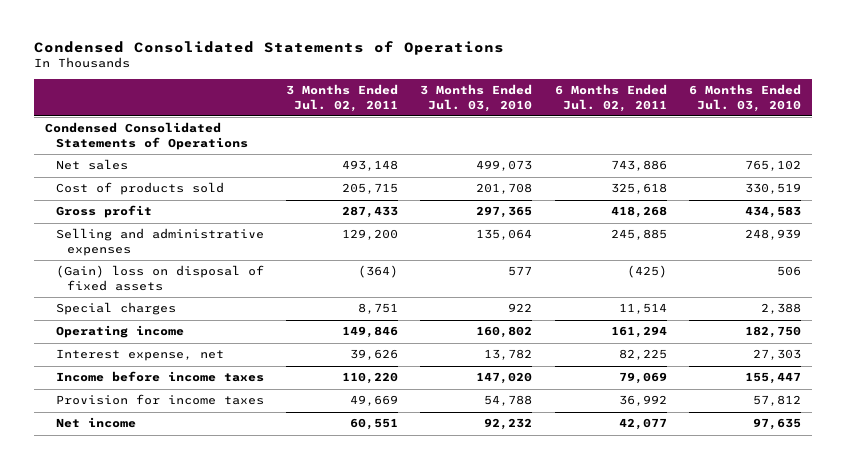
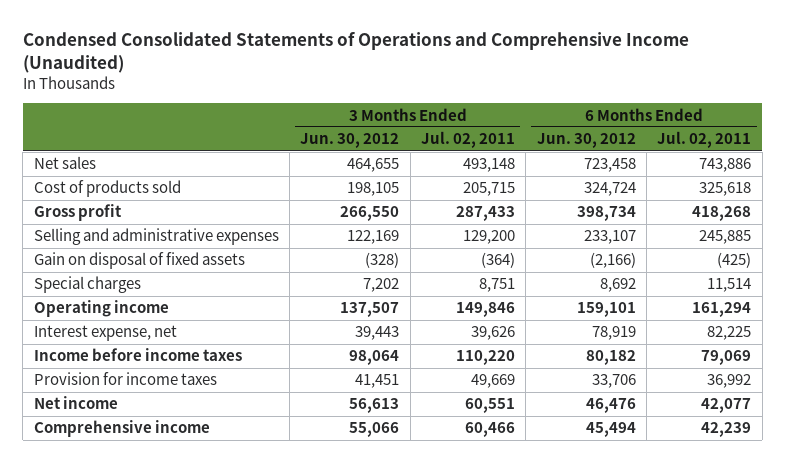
- Condensed Consolidated Statements of Operations
+ Condensed Consolidated Statements of Operations and Comprehensive Income (Unaudited)
- | 3 Months Ended Jul. 02, 2011 | 3 Months Ended Jul. 03, 2010 | 6 Months Ended Jul. 02, 2011 | 6 Months Ended Jul. 03, 2010
+ | 3 Months Ended Jun. 30, 2012 | 3 Months Ended Jul. 02, 2011 | 6 Months Ended Jun. 30, 2012 | 6 Months Ended Jul. 02, 2011
- Condensed Consolidated Statements of Operations
- (Gain) loss on disposal of fixed assets | (364) | 577 | (425) | 506
+ Gain on disposal of fixed assets | (328) | (364) | (2,166) | (425)
+ Comprehensive income | 55,066 | 60,466 | 45,494 | 42,239

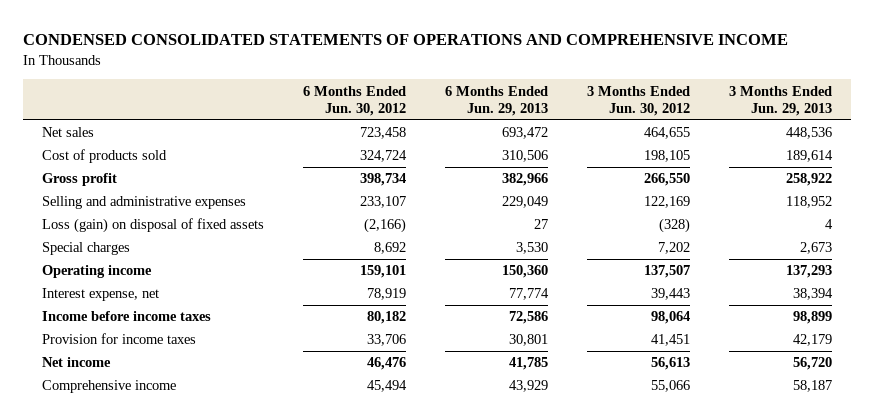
- Condensed Consolidated Statements of Operations and Comprehensive Income (Unaudited)
+ CONDENSED CONSOLIDATED STATEMENTS OF OPERATIONS AND COMPREHENSIVE INCOME
- | 3 Months Ended Jun. 30, 2012 | 3 Months Ended Jul. 02, 2011 | 6 Months Ended Jun. 30, 2012 | 6 Months Ended Jul. 02, 2011
+ | 6 Months Ended Jun. 30, 2012 | 6 Months Ended Jun. 29, 2013 | 3 Months Ended Jun. 30, 2012 | 3 Months Ended Jun. 29, 2013
- Gain on disposal of fixed assets | (328) | (364) | (2,166) | (425)
+ Loss (gain) on disposal of fixed assets | (2,166) | 27 | (328) | 4

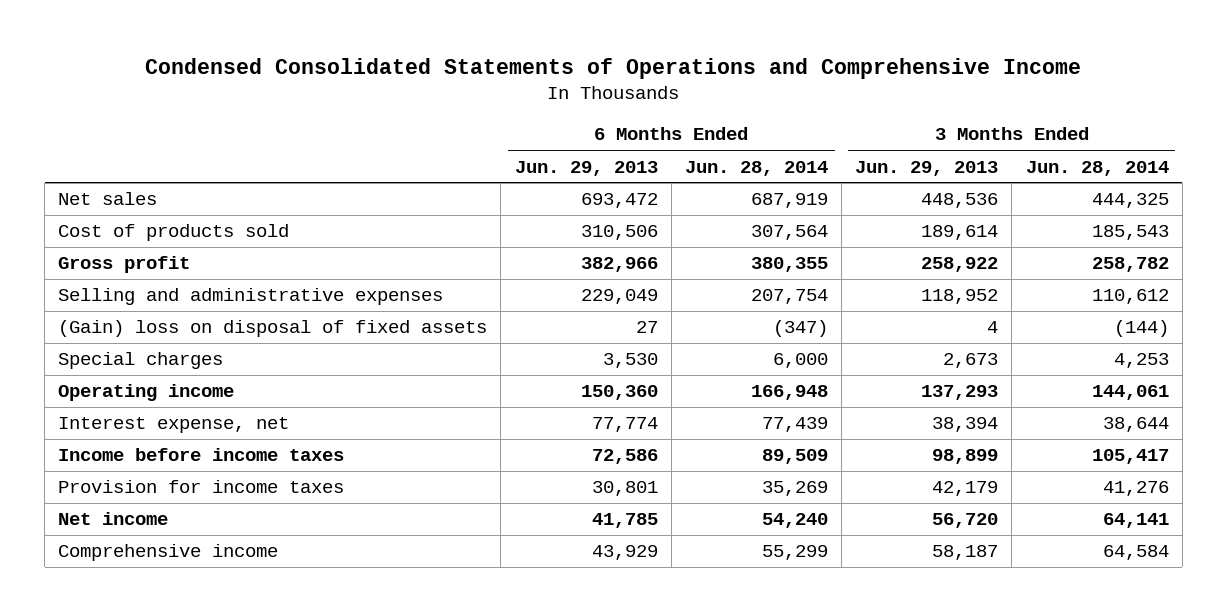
- CONDENSED CONSOLIDATED STATEMENTS OF OPERATIONS AND COMPREHENSIVE INCOME
+ Condensed Consolidated Statements of Operations and Comprehensive Income
- | 6 Months Ended Jun. 30, 2012 | 6 Months Ended Jun. 29, 2013 | 3 Months Ended Jun. 30, 2012 | 3 Months Ended Jun. 29, 2013
+ | 6 Months Ended Jun. 29, 2013 | 6 Months Ended Jun. 28, 2014 | 3 Months Ended Jun. 29, 2013 | 3 Months Ended Jun. 28, 2014
- Loss (gain) on disposal of fixed assets | (2,166) | 27 | (328) | 4
+ (Gain) loss on disposal of fixed assets | 27 | (347) | 4 | (144)

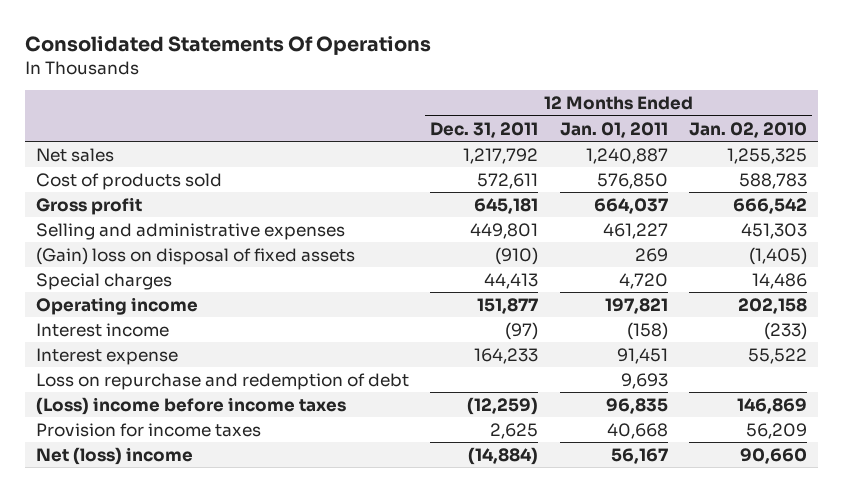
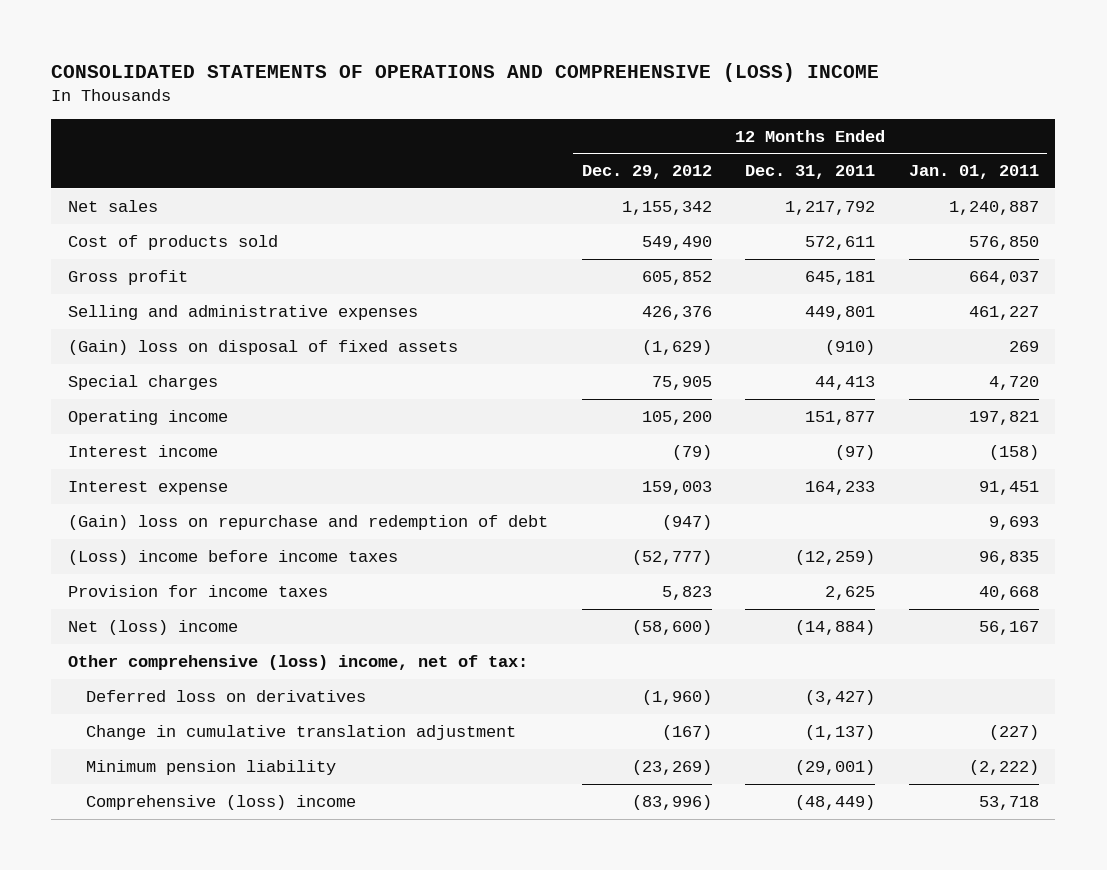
- Consolidated Statements Of Operations
+ CONSOLIDATED STATEMENTS OF OPERATIONS AND COMPREHENSIVE (LOSS) INCOME
- | 12 Months Ended Dec. 31, 2011 | 12 Months Ended Jan. 01, 2011 | 12 Months Ended Jan. 02, 2010
+ | 12 Months Ended Dec. 29, 2012 | 12 Months Ended Dec. 31, 2011 | 12 Months Ended Jan. 01, 2011
- Loss on repurchase and redemption of debt | | 9,693 |
+ (Gain) loss on repurchase and redemption of debt | (947) | | 9,693
+ Other comprehensive (loss) income, net of tax:
+ Deferred loss on derivatives | (1,960) | (3,427) |
+ Change in cumulative translation adjustment | (167) | (1,137) | (227)
+ Minimum pension liability | (23,269) | (29,001) | (2,222)
+ Comprehensive (loss) income | (83,996) | (48,449) | 53,718

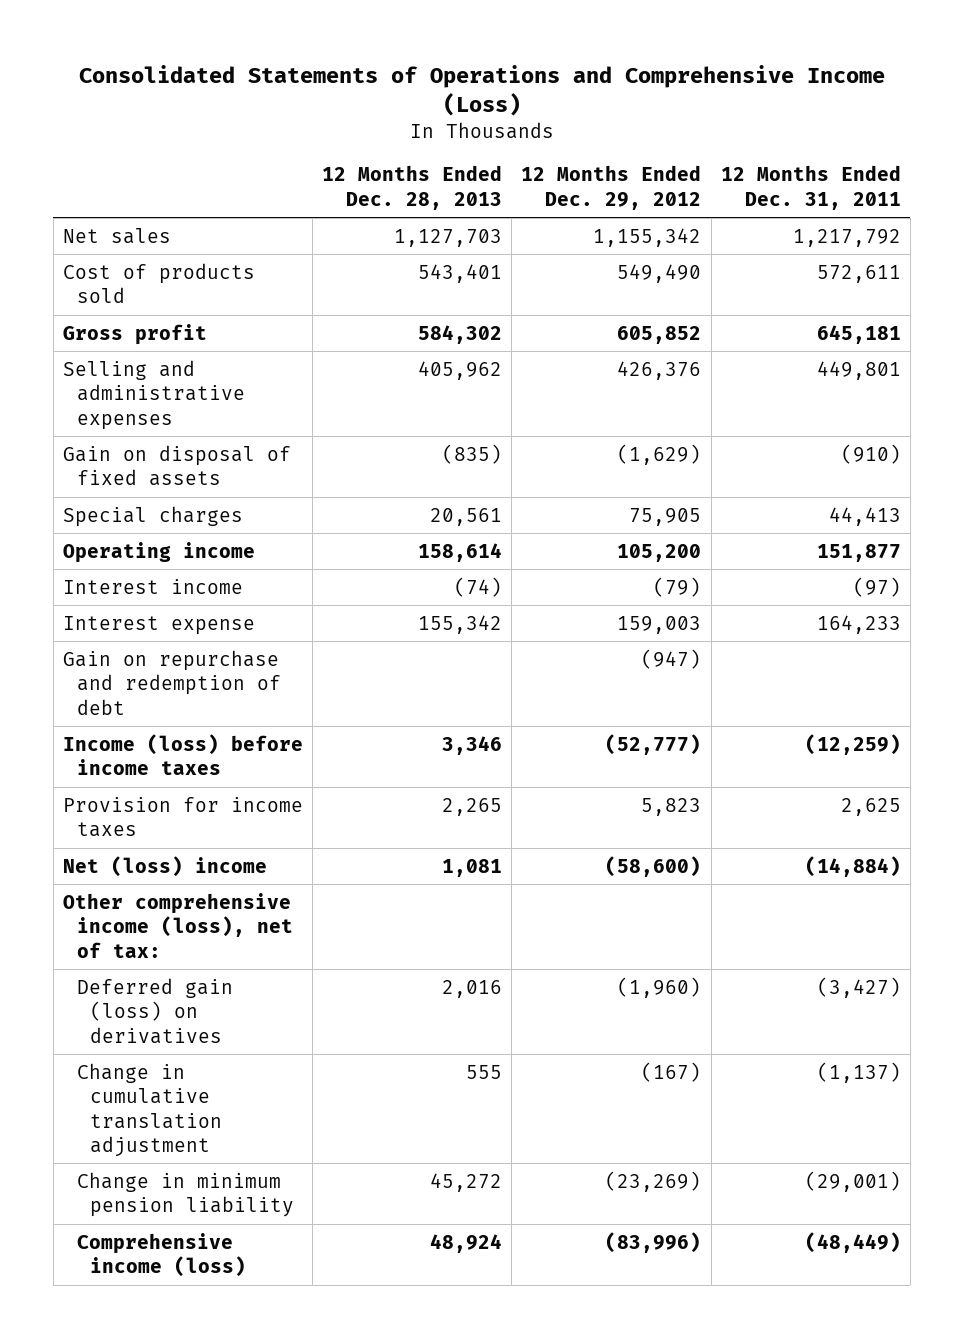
- CONSOLIDATED STATEMENTS OF OPERATIONS AND COMPREHENSIVE (LOSS) INCOME
+ Consolidated Statements of Operations and Comprehensive Income (Loss)
- | 12 Months Ended Dec. 29, 2012 | 12 Months Ended Dec. 31, 2011 | 12 Months Ended Jan. 01, 2011
+ | 12 Months Ended Dec. 28, 2013 | 12 Months Ended Dec. 29, 2012 | 12 Months Ended Dec. 31, 2011
- (Gain) loss on disposal of fixed assets | (1,629) | (910) | 269
+ Gain on disposal of fixed assets | (835) | (1,629) | (910)
- (Gain) loss on repurchase and redemption of debt | (947) | | 9,693
- (Loss) income before income taxes | (52,777) | (12,259) | 96,835
+ Gain on repurchase and redemption of debt | | (947) |
+ Income (loss) before income taxes | 3,346 | (52,777) | (12,259)
- Other comprehensive (loss) income, net of tax:
- Deferred loss on derivatives | (1,960) | (3,427) |
+ Other comprehensive income (loss), net of tax:
+ Deferred gain (loss) on derivatives | 2,016 | (1,960) | (3,427)
- Minimum pension liability | (23,269) | (29,001) | (2,222)
- Comprehensive (loss) income | (83,996) | (48,449) | 53,718
+ Change in minimum pension liability | 45,272 | (23,269) | (29,001)
+ Comprehensive income (loss) | 48,924 | (83,996) | (48,449)

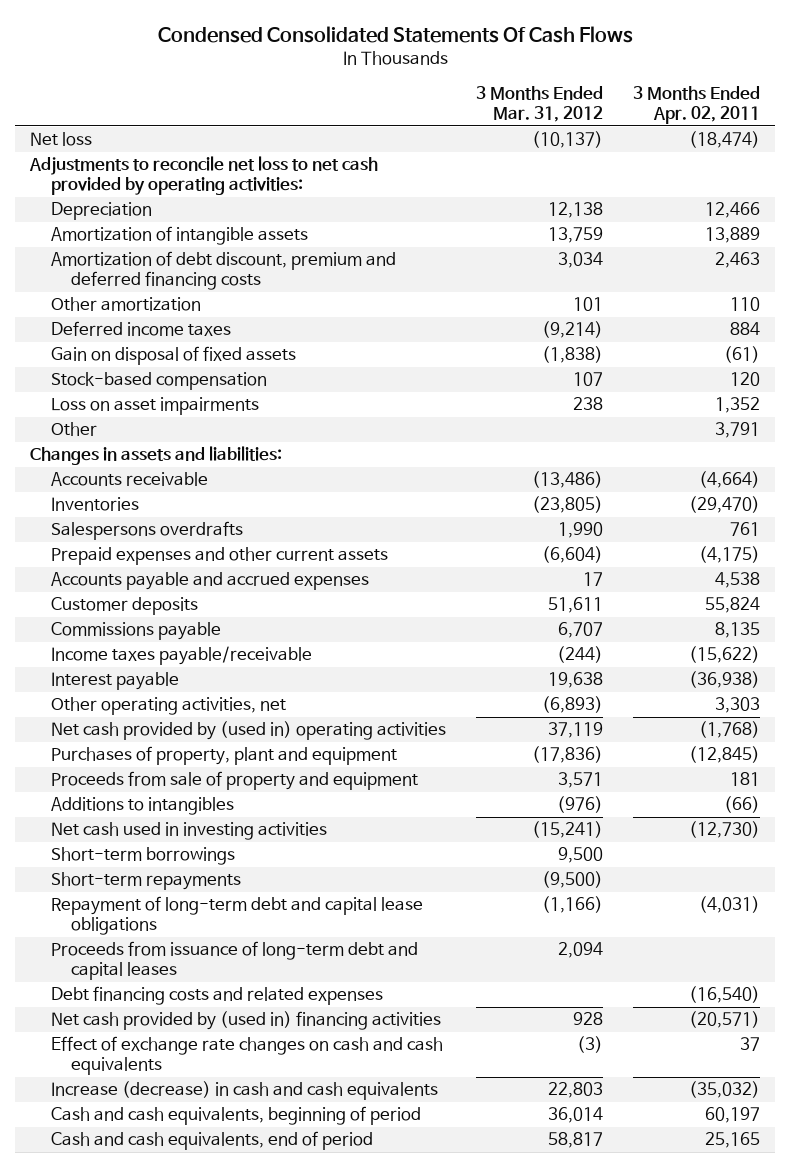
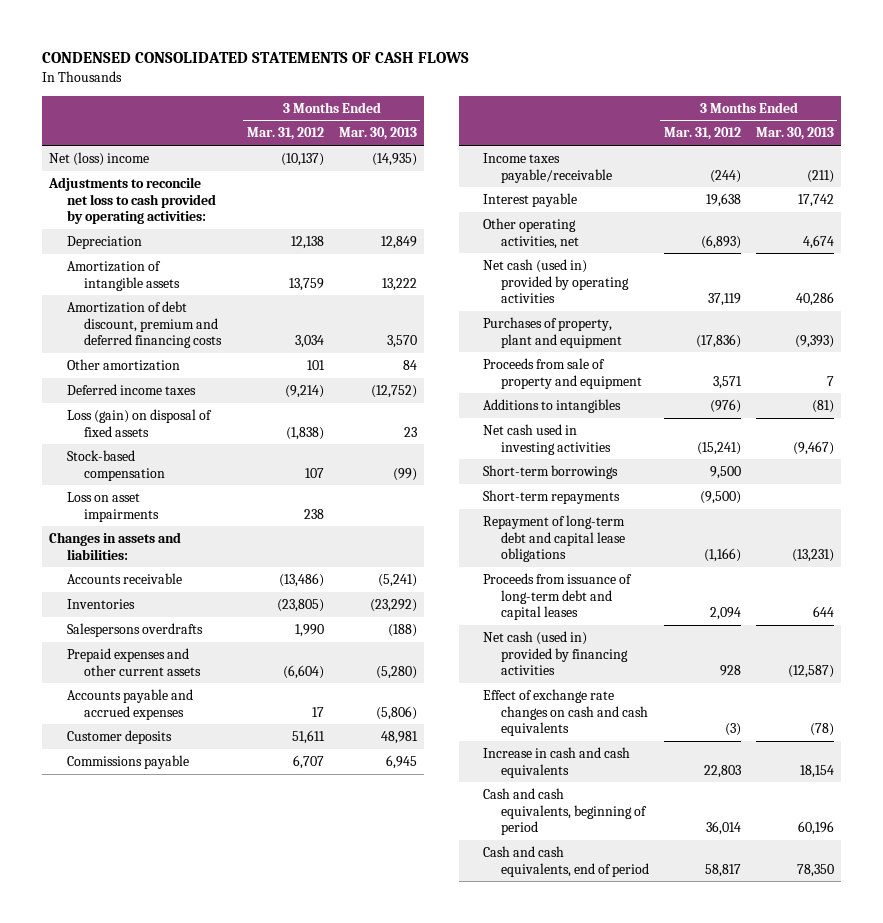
- Condensed Consolidated Statements Of Cash Flows
+ CONDENSED CONSOLIDATED STATEMENTS OF CASH FLOWS
- | 3 Months Ended Mar. 31, 2012 | 3 Months Ended Apr. 02, 2011
+ | 3 Months Ended Mar. 31, 2012 | 3 Months Ended Mar. 30, 2013
- Net loss | (10,137) | (18,474)
- Adjustments to reconcile net loss to net cash provided by operating activities:
+ Net (loss) income | (10,137) | (14,935)
+ Adjustments to reconcile net loss to cash provided by operating activities:
- Gain on disposal of fixed assets | (1,838) | (61)
+ Loss (gain) on disposal of fixed assets | (1,838) | 23
- Other | | 3,791
- Net cash provided by (used in) operating activities | 37,119 | (1,768)
+ Net cash (used in) provided by operating activities | 37,119 | 40,286
- Debt financing costs and related expenses | | (16,540)
- Net cash provided by (used in) financing activities | 928 | (20,571)
+ Net cash (used in) provided by financing activities | 928 | (12,587)
- Increase (decrease) in cash and cash equivalents | 22,803 | (35,032)
+ Increase in cash and cash equivalents | 22,803 | 18,154

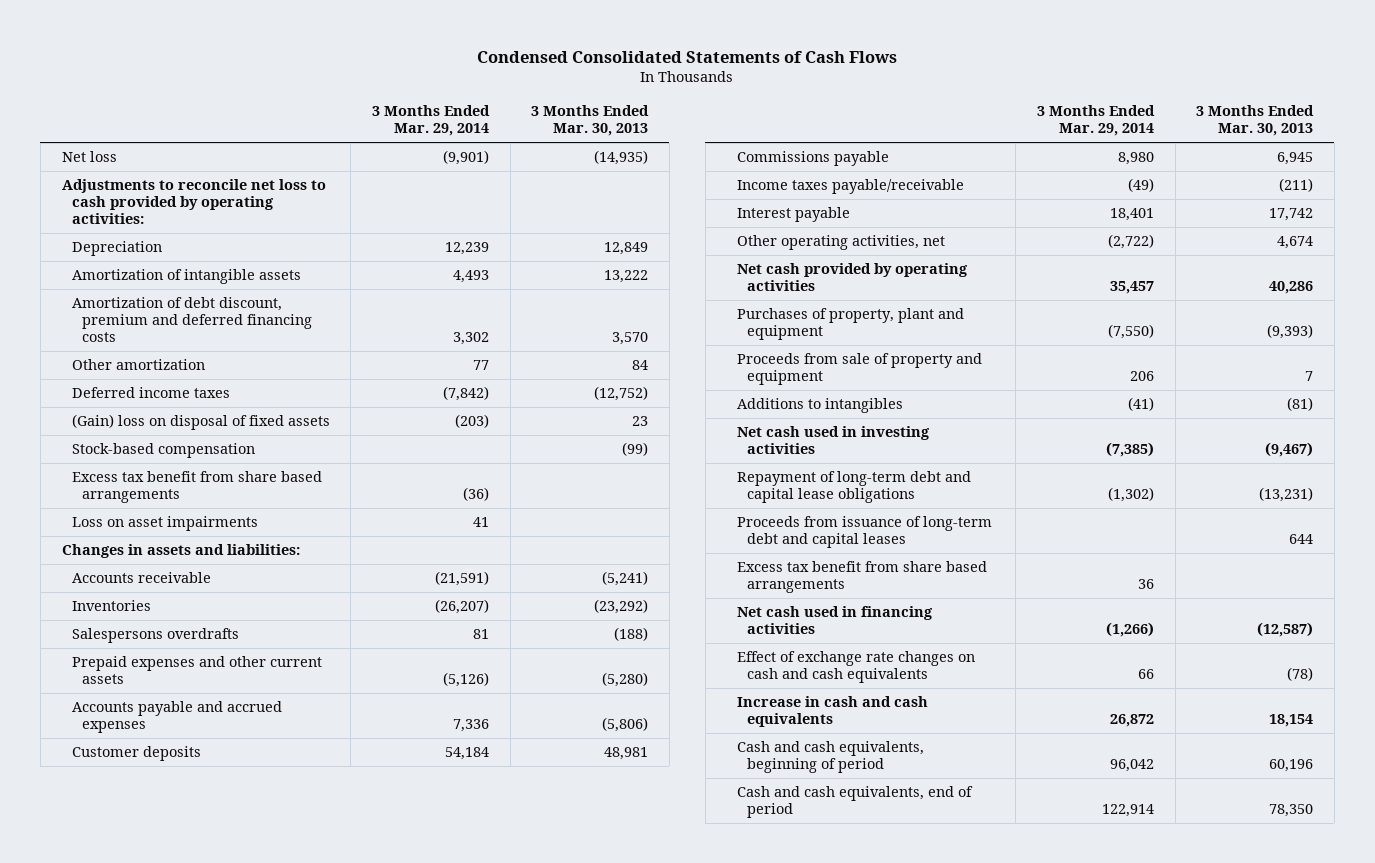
- CONDENSED CONSOLIDATED STATEMENTS OF CASH FLOWS
+ Condensed Consolidated Statements of Cash Flows
- | 3 Months Ended Mar. 31, 2012 | 3 Months Ended Mar. 30, 2013
+ | 3 Months Ended Mar. 29, 2014 | 3 Months Ended Mar. 30, 2013
- Net (loss) income | (10,137) | (14,935)
+ Net loss | (9,901) | (14,935)
- Loss (gain) on disposal of fixed assets | (1,838) | 23
+ (Gain) loss on disposal of fixed assets | (203) | 23
+ Excess tax benefit from share based arrangements | (36) |
- Net cash (used in) provided by operating activities | 37,119 | 40,286
+ Net cash provided by operating activities | 35,457 | 40,286
- Short-term borrowings | 9,500 |
- Short-term repayments | (9,500) |
- Net cash (used in) provided by financing activities | 928 | (12,587)
+ Excess tax benefit from share based arrangements | 36 |
+ Net cash used in financing activities | (1,266) | (12,587)

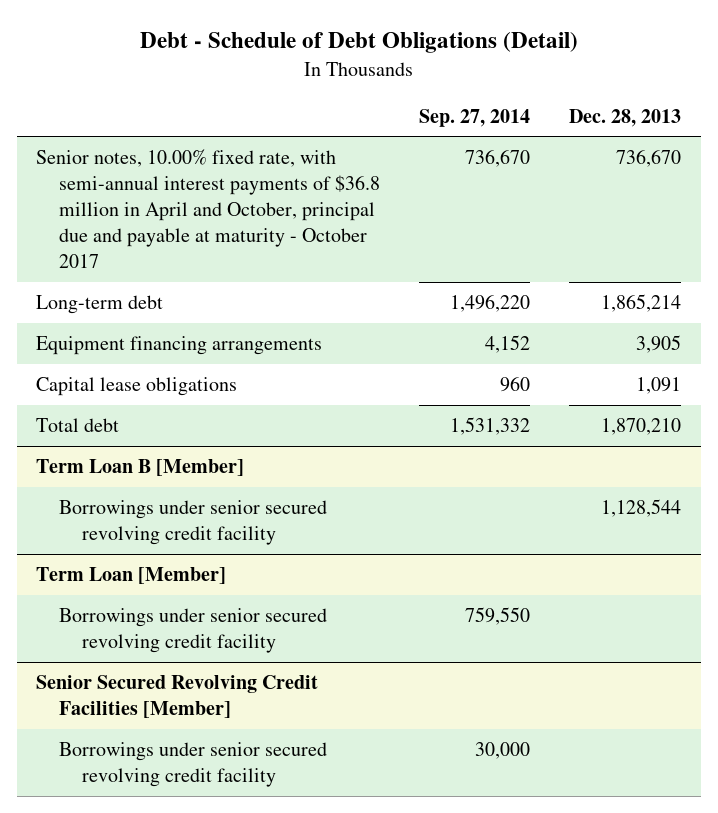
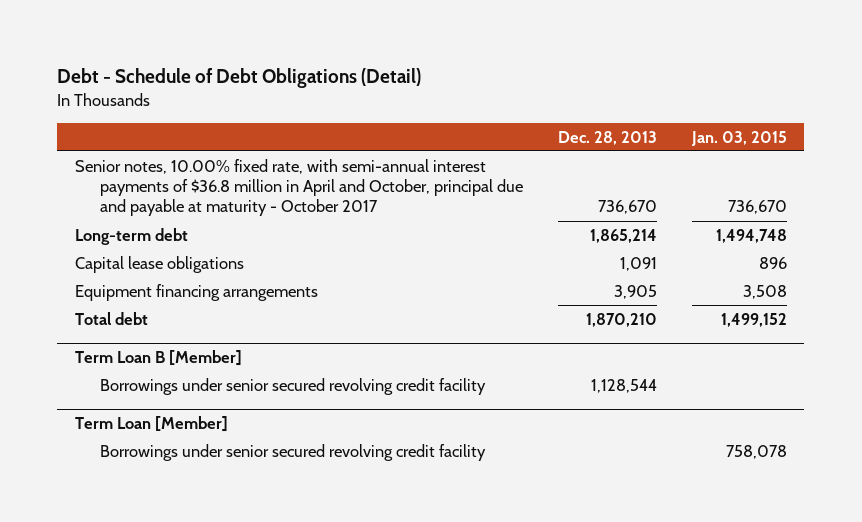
- | Sep. 27, 2014 | Dec. 28, 2013
+ | Dec. 28, 2013 | Jan. 03, 2015
moved down: Equipment financing arrangements | 3,905 | 3,508
- Senior Secured Revolving Credit Facilities [Member]
- Borrowings under senior secured revolving credit facility | 30,000 |

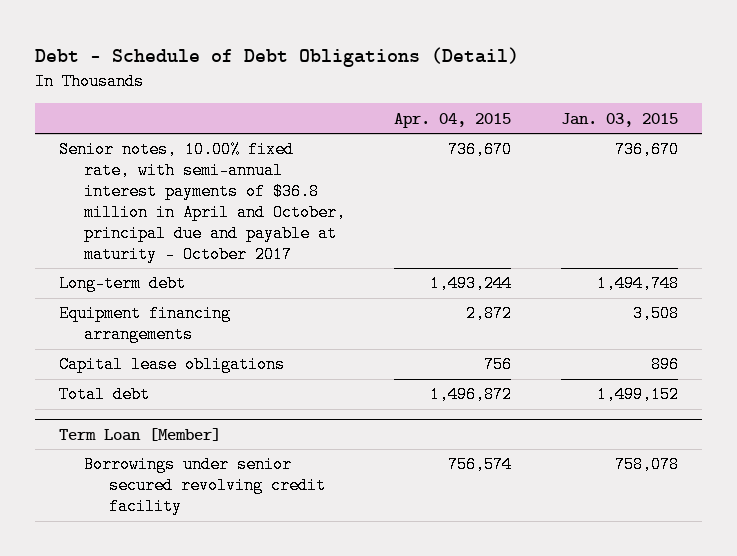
- | Dec. 28, 2013 | Jan. 03, 2015
+ | Apr. 04, 2015 | Jan. 03, 2015
moved down: Capital lease obligations | 756 | 896
- Term Loan B [Member]
- Borrowings under senior secured revolving credit facility | 1,128,544 |

